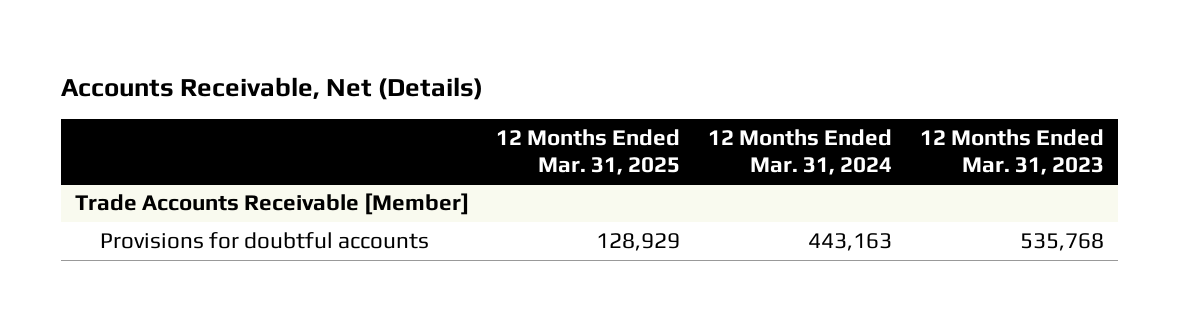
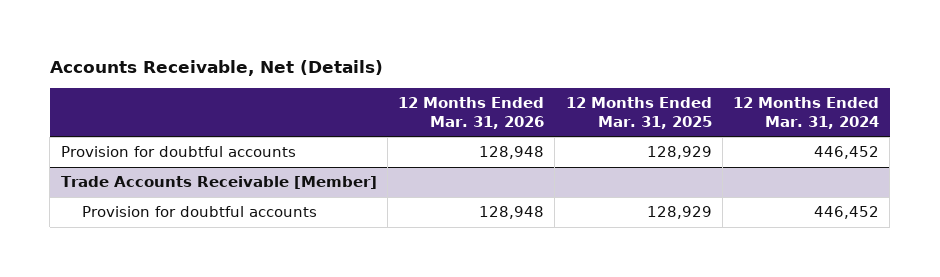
- | 12 Months Ended Mar. 31, 2025 | 12 Months Ended Mar. 31, 2024 | 12 Months Ended Mar. 31, 2023
+ | 12 Months Ended Mar. 31, 2026 | 12 Months Ended Mar. 31, 2025 | 12 Months Ended Mar. 31, 2024
+ Provision for doubtful accounts | 128,948 | 128,929 | 446,452
@ Trade Accounts Receivable [Member]
- Provisions for doubtful accounts | 128,929 | 443,163 | 535,768
+ Provision for doubtful accounts | 128,948 | 128,929 | 446,452

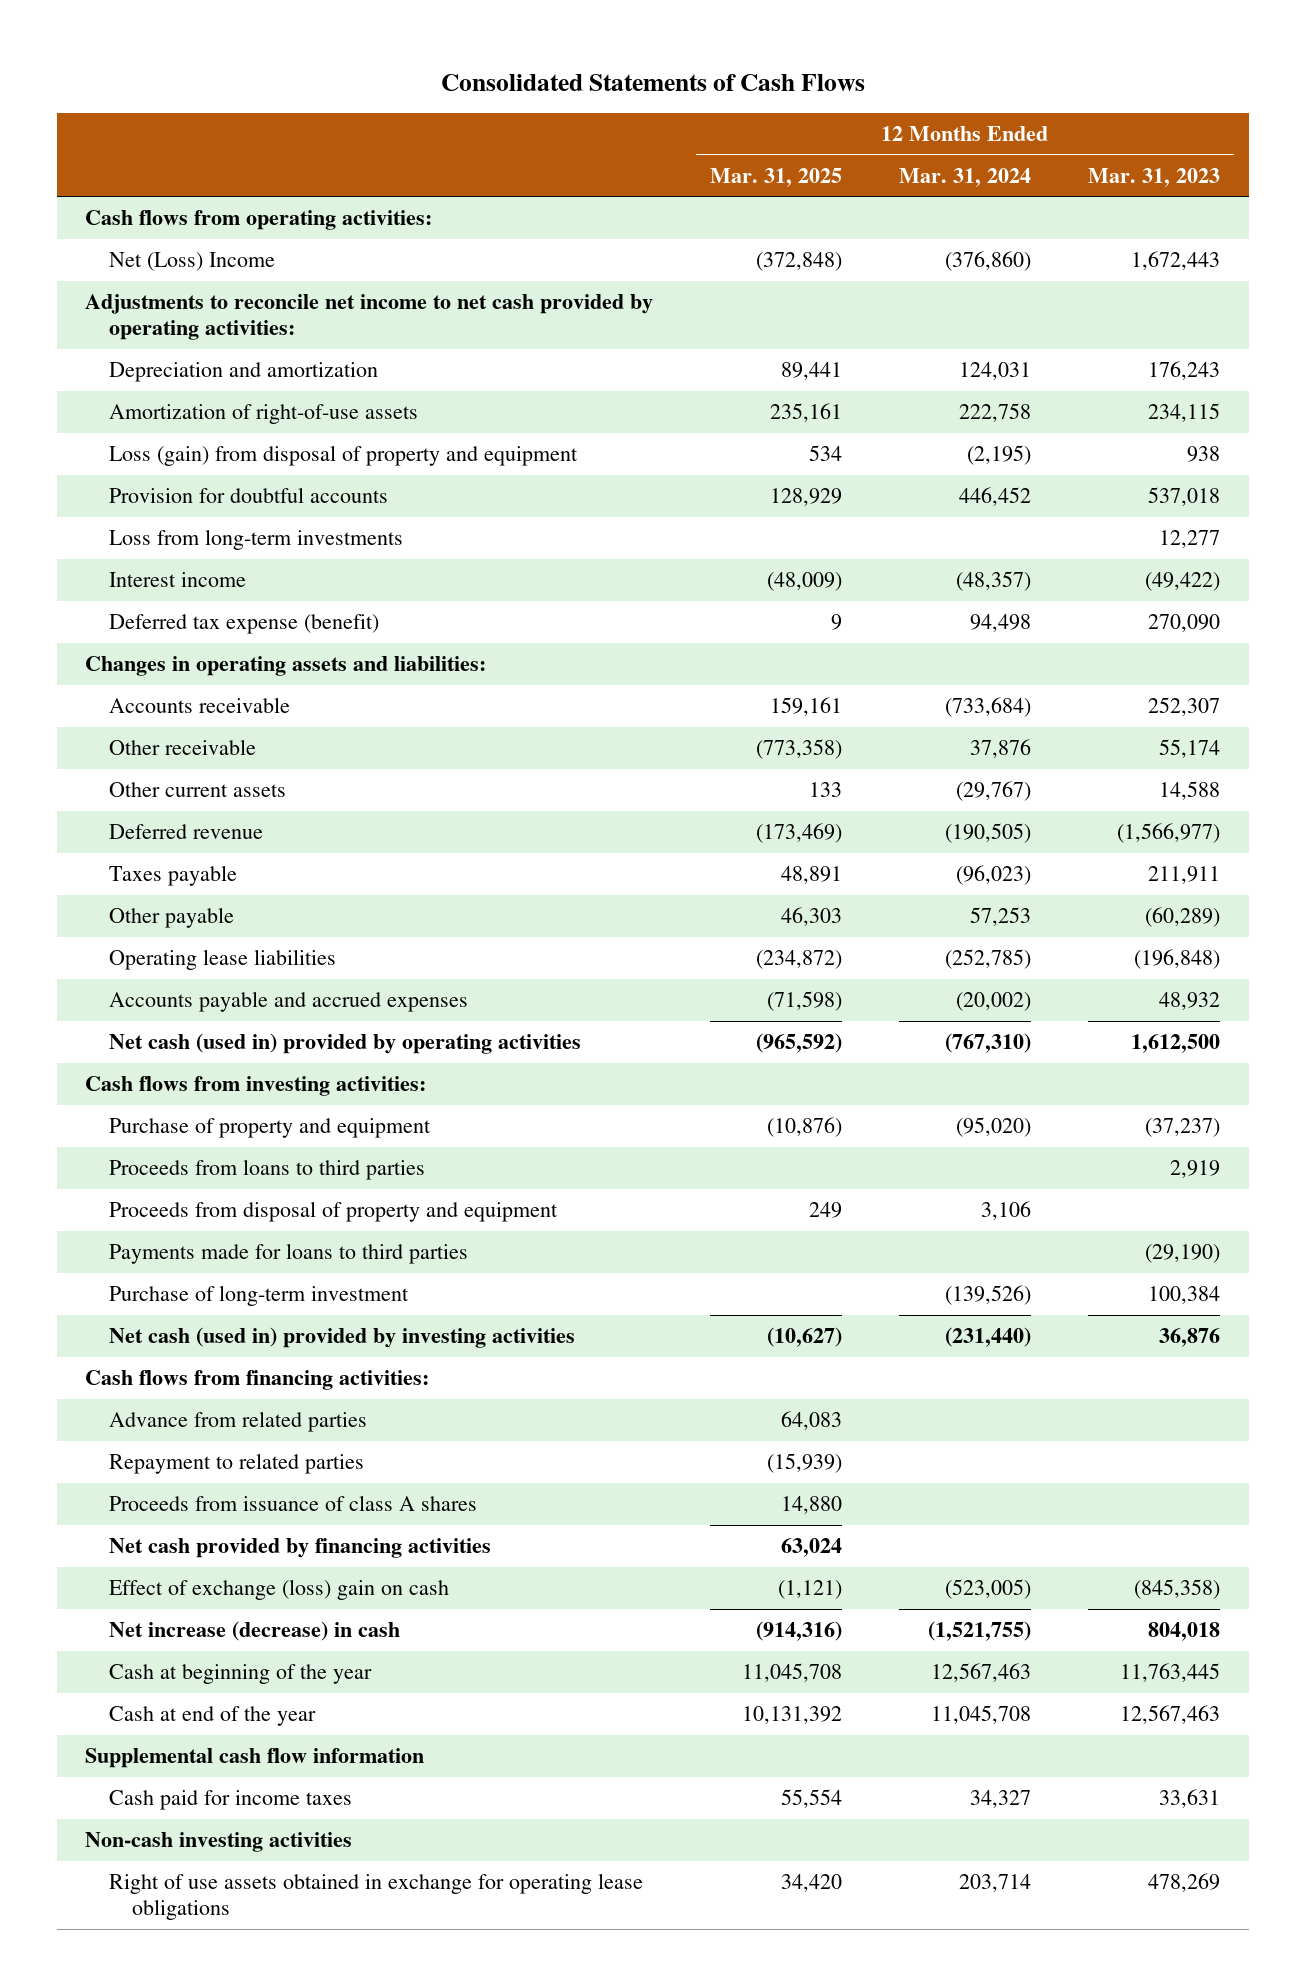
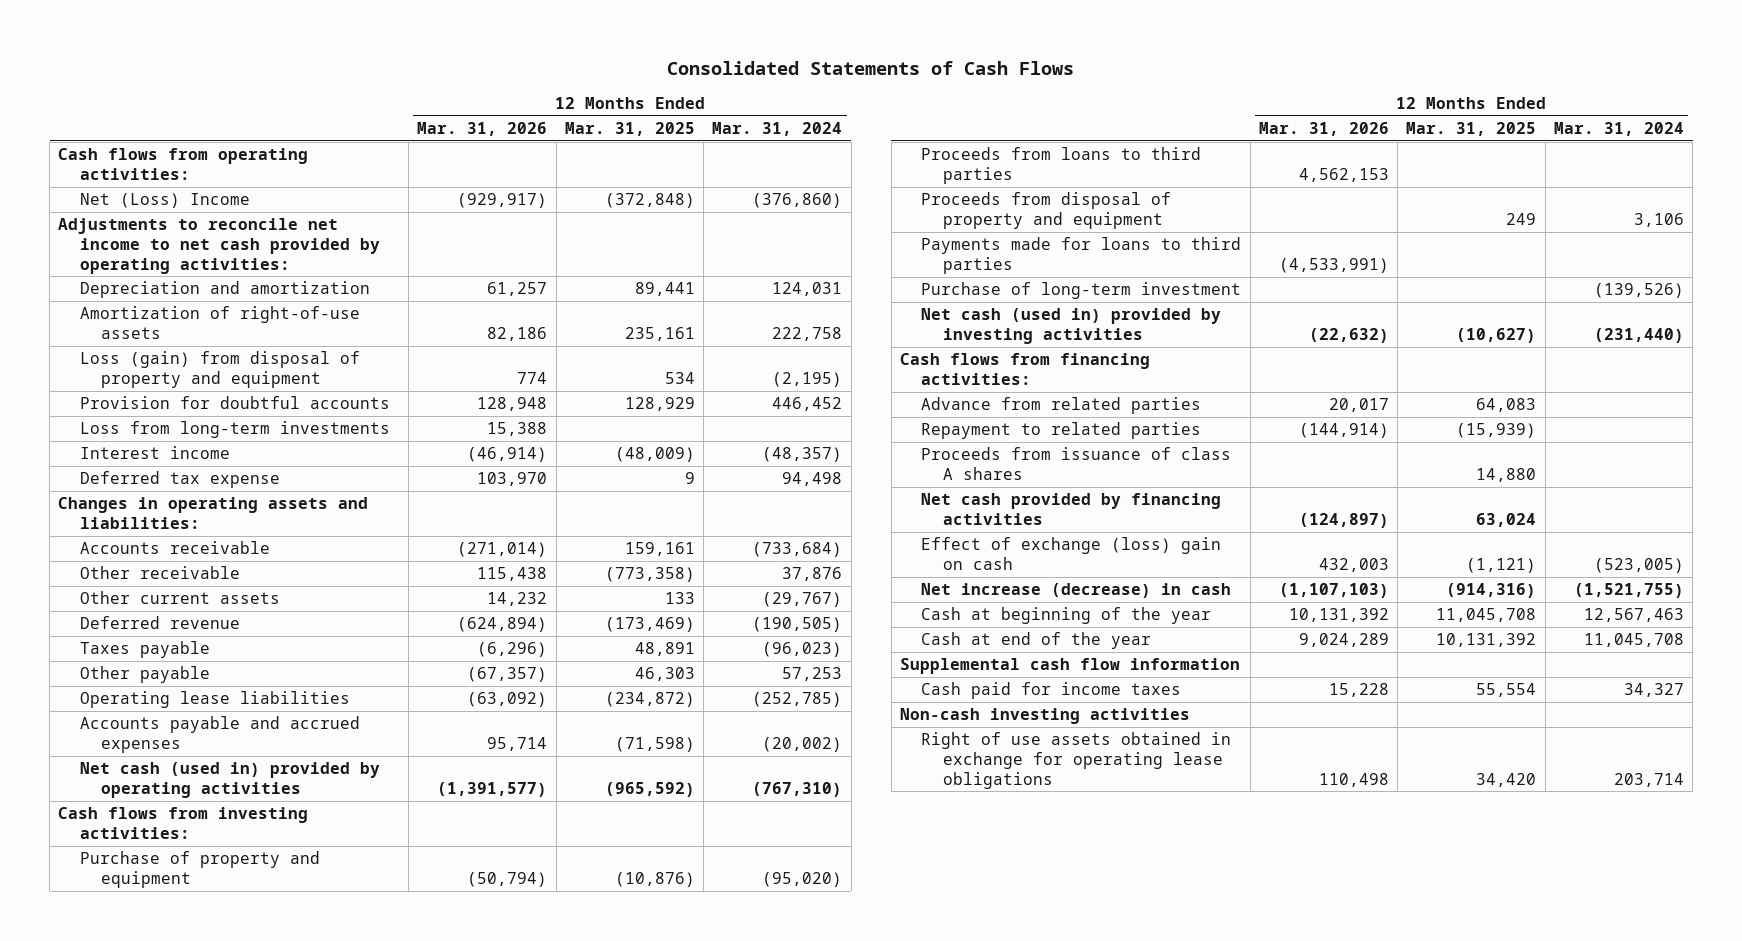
- | 12 Months Ended Mar. 31, 2025 | 12 Months Ended Mar. 31, 2024 | 12 Months Ended Mar. 31, 2023
+ | 12 Months Ended Mar. 31, 2026 | 12 Months Ended Mar. 31, 2025 | 12 Months Ended Mar. 31, 2024
- Deferred tax expense (benefit) | 9 | 94,498 | 270,090
+ Deferred tax expense | 103,970 | 9 | 94,498

